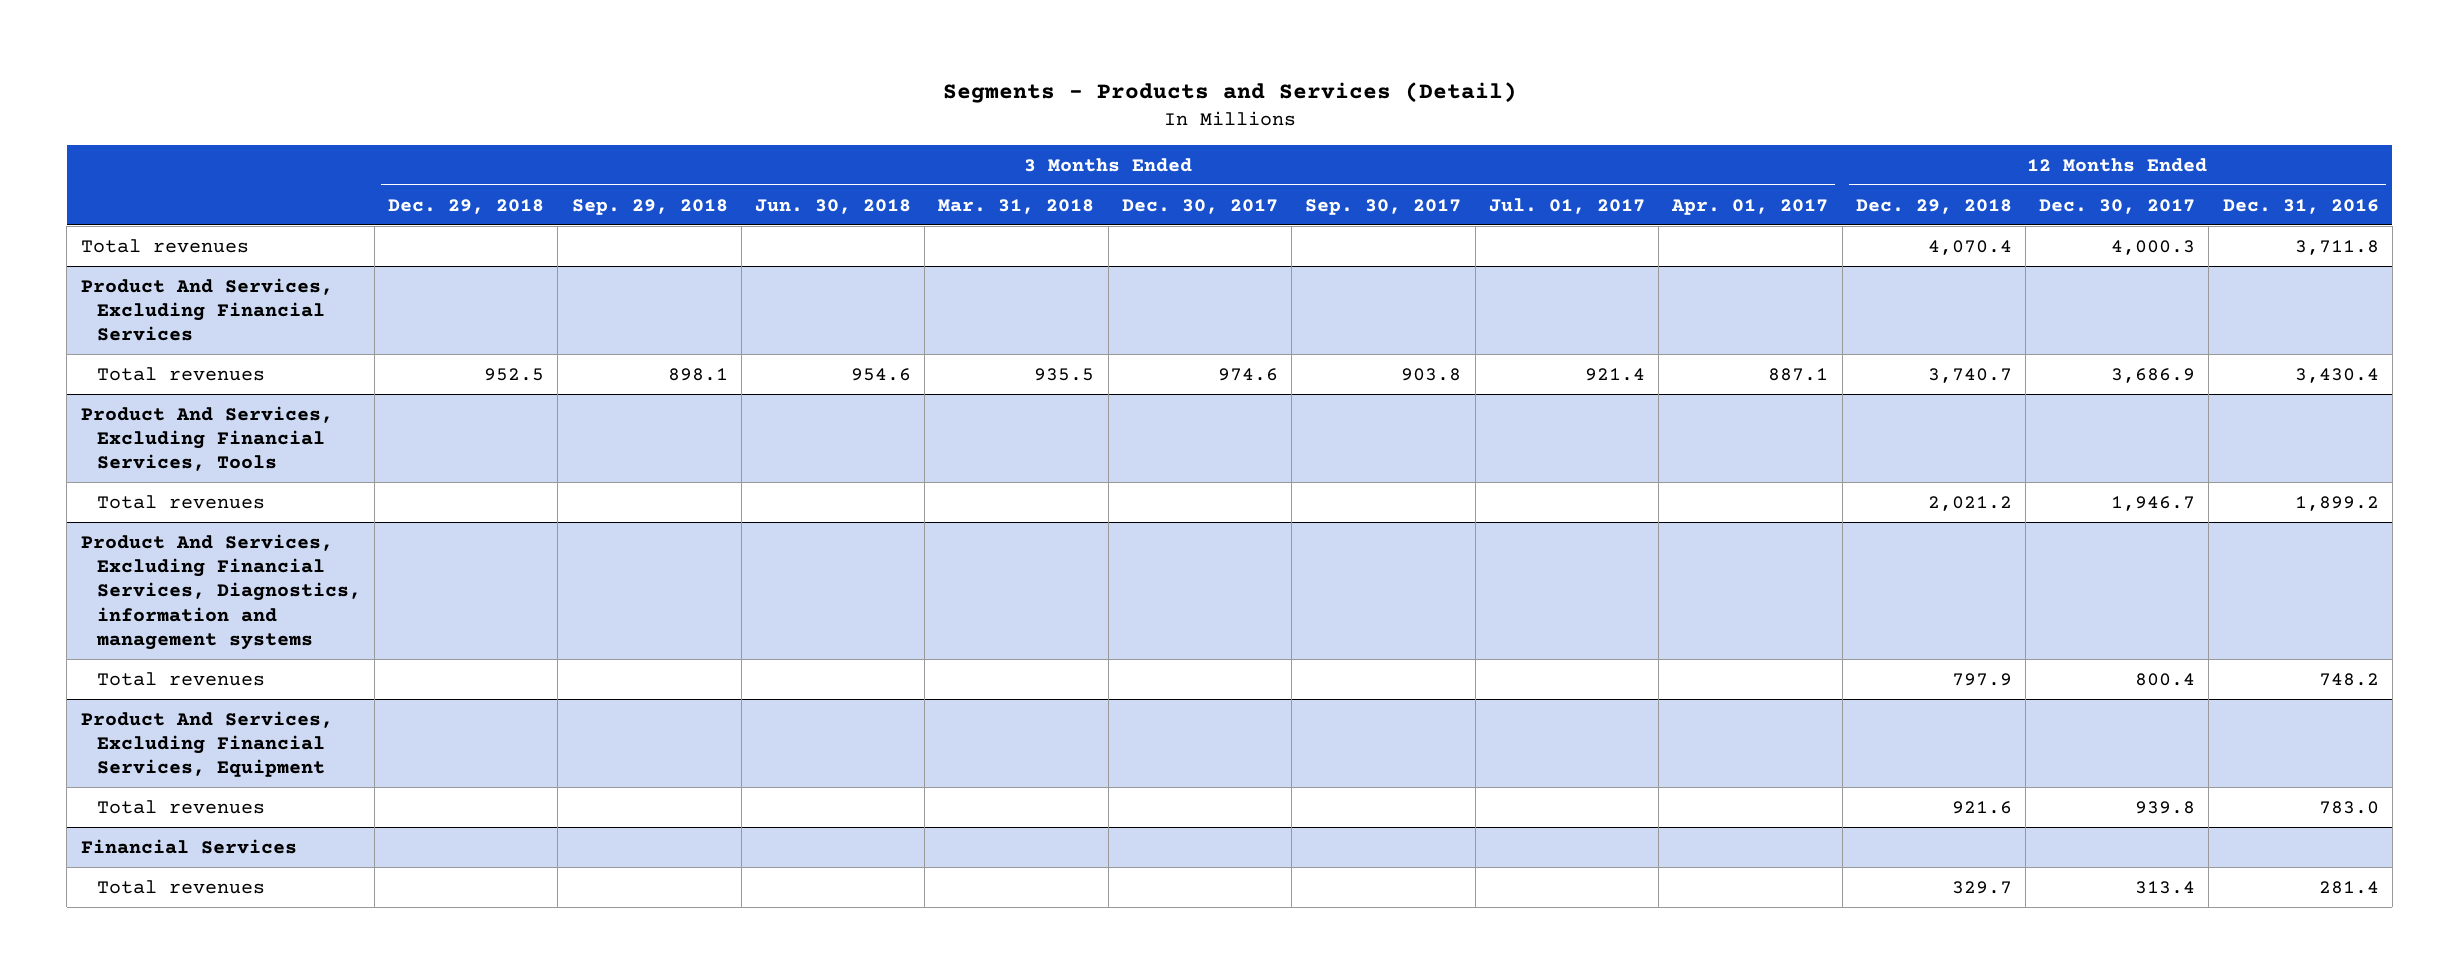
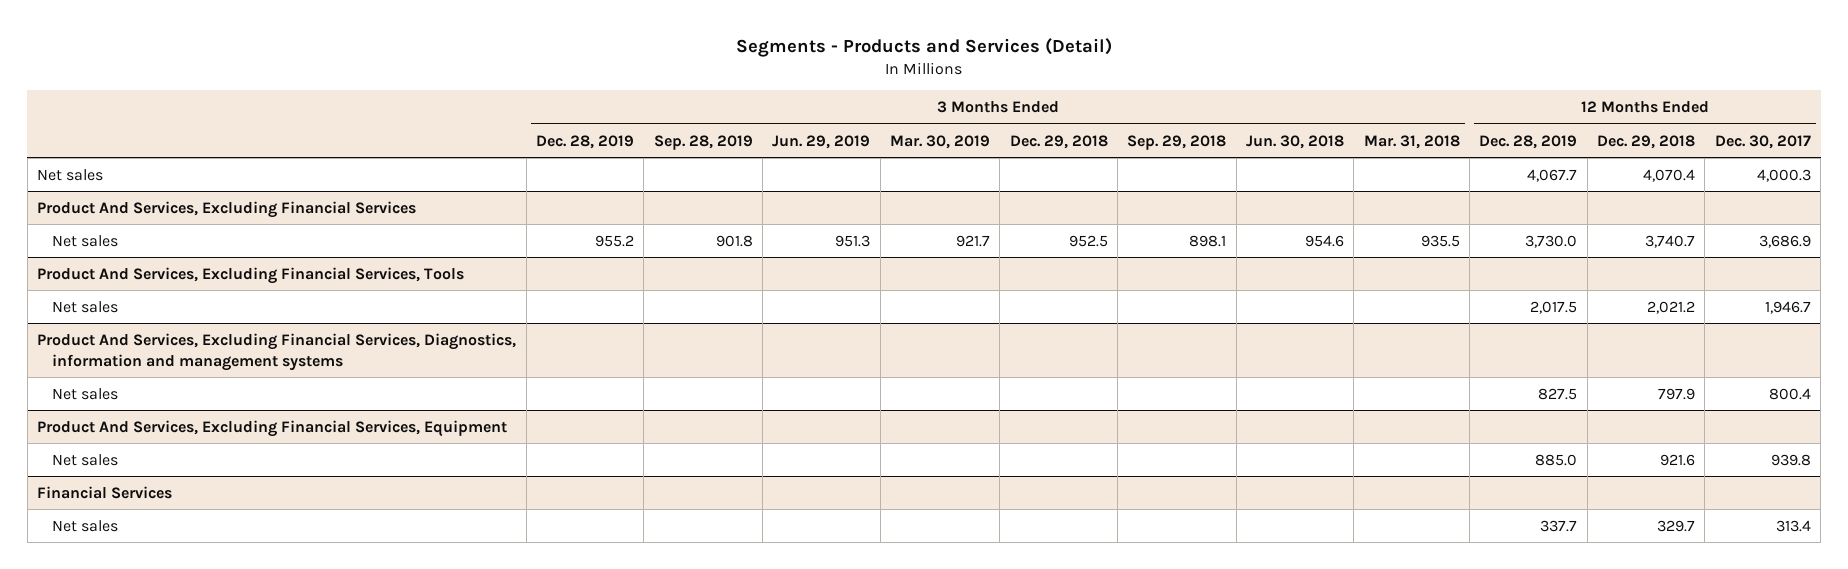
- | 3 Months Ended Dec. 29, 2018 | 3 Months Ended Sep. 29, 2018 | 3 Months Ended Jun. 30, 2018 | 3 Months Ended Mar. 31, 2018 | 3 Months Ended Dec. 30, 2017 | 3 Months Ended Sep. 30, 2017 | 3 Months Ended Jul. 01, 2017 | 3 Months Ended Apr. 01, 2017 | 12 Months Ended Dec. 29, 2018 | 12 Months Ended Dec. 30, 2017 | 12 Months Ended Dec. 31, 2016
+ | 3 Months Ended Dec. 28, 2019 | 3 Months Ended Sep. 28, 2019 | 3 Months Ended Jun. 29, 2019 | 3 Months Ended Mar. 30, 2019 | 3 Months Ended Dec. 29, 2018 | 3 Months Ended Sep. 29, 2018 | 3 Months Ended Jun. 30, 2018 | 3 Months Ended Mar. 31, 2018 | 12 Months Ended Dec. 28, 2019 | 12 Months Ended Dec. 29, 2018 | 12 Months Ended Dec. 30, 2017
- Total revenues | | | | | | | | | 4,070.4 | 4,000.3 | 3,711.8
+ Net sales | | | | | | | | | 4,067.7 | 4,070.4 | 4,000.3
@ Product And Services, Excluding Financial Services
- Total revenues | 952.5 | 898.1 | 954.6 | 935.5 | 974.6 | 903.8 | 921.4 | 887.1 | 3,740.7 | 3,686.9 | 3,430.4
+ Net sales | 955.2 | 901.8 | 951.3 | 921.7 | 952.5 | 898.1 | 954.6 | 935.5 | 3,730.0 | 3,740.7 | 3,686.9
@ Product And Services, Excluding Financial Services, Tools
- Total revenues | | | | | | | | | 2,021.2 | 1,946.7 | 1,899.2
+ Net sales | | | | | | | | | 2,017.5 | 2,021.2 | 1,946.7
@ Product And Services, Excluding Financial Services, Diagnostics, information and management systems
- Total revenues | | | | | | | | | 797.9 | 800.4 | 748.2
+ Net sales | | | | | | | | | 827.5 | 797.9 | 800.4
@ Product And Services, Excluding Financial Services, Equipment
- Total revenues | | | | | | | | | 921.6 | 939.8 | 783.0
+ Net sales | | | | | | | | | 885.0 | 921.6 | 939.8
@ Financial Services
- Total revenues | | | | | | | | | 329.7 | 313.4 | 281.4
+ Net sales | | | | | | | | | 337.7 | 329.7 | 313.4

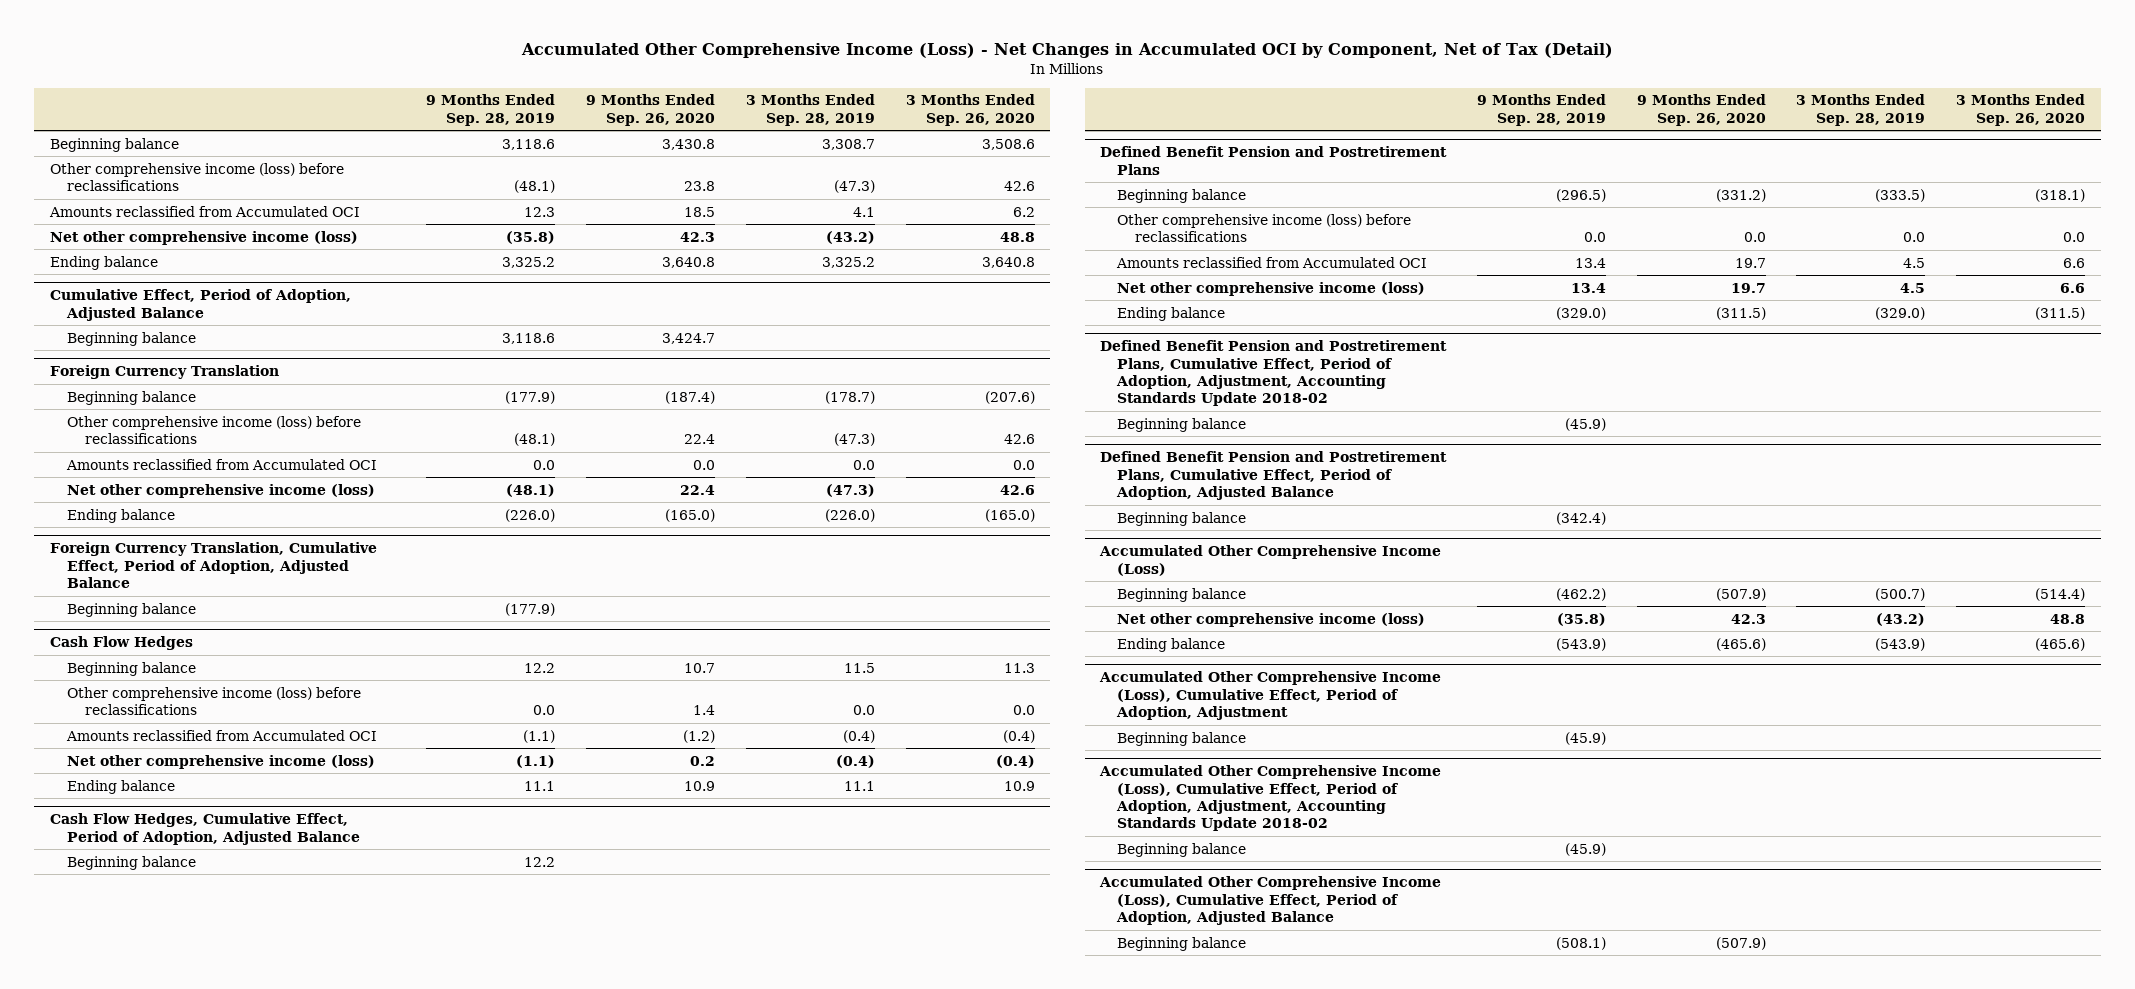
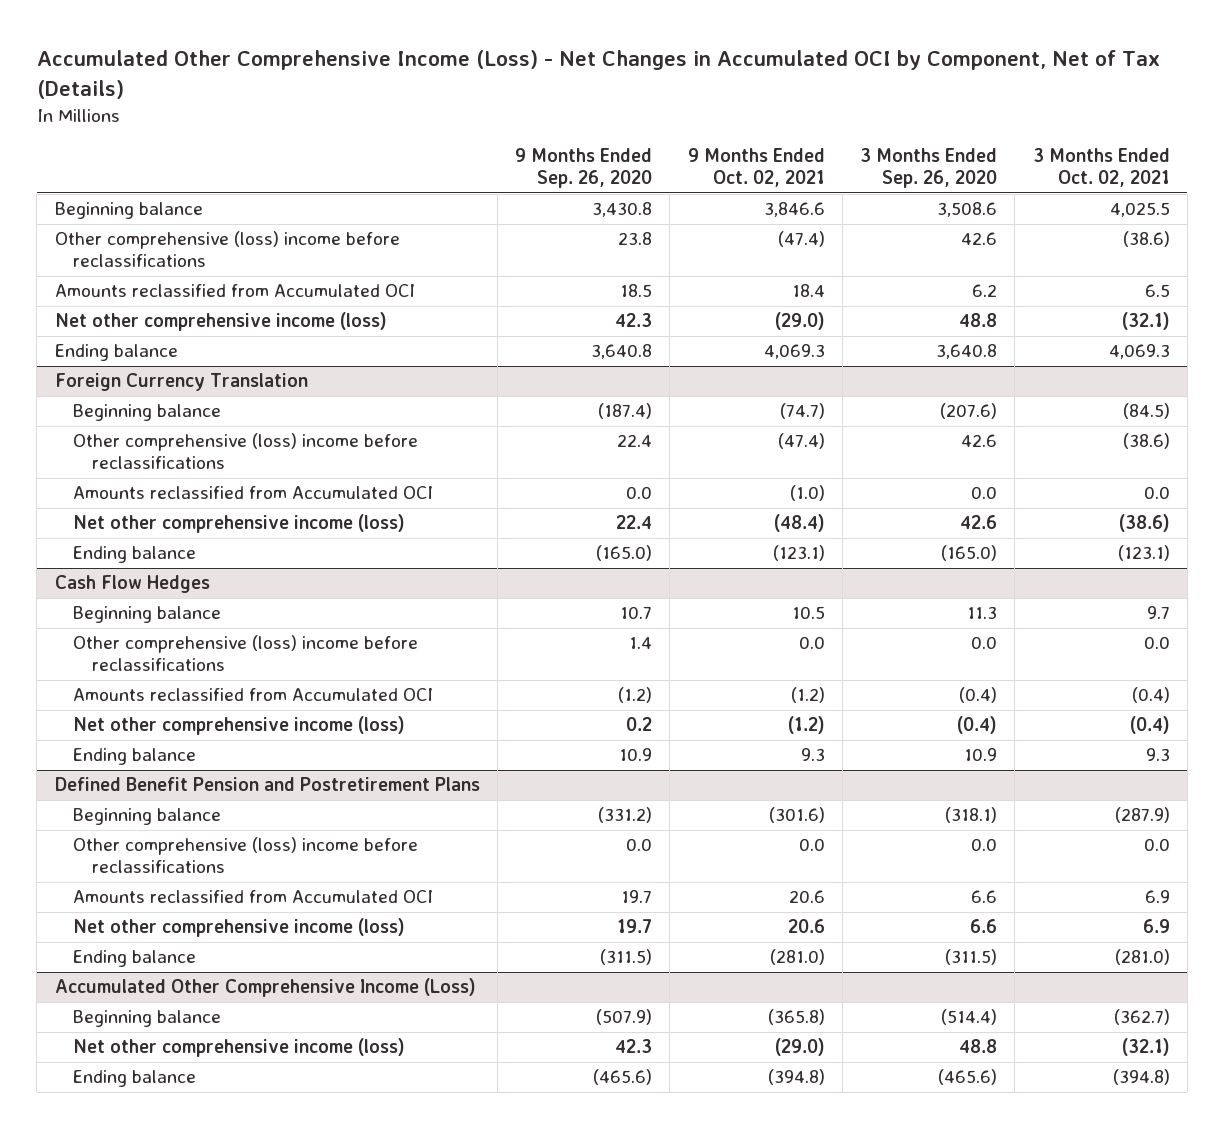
- Accumulated Other Comprehensive Income (Loss) - Net Changes in Accumulated OCI by Component, Net of Tax (Detail)
+ Accumulated Other Comprehensive Income (Loss) - Net Changes in Accumulated OCI by Component, Net of Tax (Details)
- | 9 Months Ended Sep. 28, 2019 | 9 Months Ended Sep. 26, 2020 | 3 Months Ended Sep. 28, 2019 | 3 Months Ended Sep. 26, 2020
+ | 9 Months Ended Sep. 26, 2020 | 9 Months Ended Oct. 02, 2021 | 3 Months Ended Sep. 26, 2020 | 3 Months Ended Oct. 02, 2021
- Other comprehensive income (loss) before reclassifications | (48.1) | 23.8 | (47.3) | 42.6
+ Other comprehensive (loss) income before reclassifications | 23.8 | (47.4) | 42.6 | (38.6)
- Cumulative Effect, Period of Adoption, Adjusted Balance
- Beginning balance | 3,118.6 | 3,424.7 | |
@ Foreign Currency Translation
- Other comprehensive income (loss) before reclassifications | (48.1) | 22.4 | (47.3) | 42.6
+ Other comprehensive (loss) income before reclassifications | 22.4 | (47.4) | 42.6 | (38.6)
- Foreign Currency Translation, Cumulative Effect, Period of Adoption, Adjusted Balance
- Beginning balance | (177.9) | | |
@ Cash Flow Hedges
- Other comprehensive income (loss) before reclassifications | 0.0 | 1.4 | 0.0 | 0.0
+ Other comprehensive (loss) income before reclassifications | 1.4 | 0.0 | 0.0 | 0.0
- Cash Flow Hedges, Cumulative Effect, Period of Adoption, Adjusted Balance
- Beginning balance | 12.2 | | |
@ Defined Benefit Pension and Postretirement Plans
- Other comprehensive income (loss) before reclassifications | 0.0 | 0.0 | 0.0 | 0.0
+ Other comprehensive (loss) income before reclassifications | 0.0 | 0.0 | 0.0 | 0.0
- Defined Benefit Pension and Postretirement Plans, Cumulative Effect, Period of Adoption, Adjustment, Accounting Standards Update 2018-02
- Beginning balance | (45.9) | | |
- Defined Benefit Pension and Postretirement Plans, Cumulative Effect, Period of Adoption, Adjusted Balance
- Beginning balance | (342.4) | | |
- Accumulated Other Comprehensive Income (Loss), Cumulative Effect, Period of Adoption, Adjustment
- Beginning balance | (45.9) | | |
- Accumulated Other Comprehensive Income (Loss), Cumulative Effect, Period of Adoption, Adjustment, Accounting Standards Update 2018-02
- Beginning balance | (45.9) | | |
- Accumulated Other Comprehensive Income (Loss), Cumulative Effect, Period of Adoption, Adjusted Balance
- Beginning balance | (508.1) | (507.9) | |

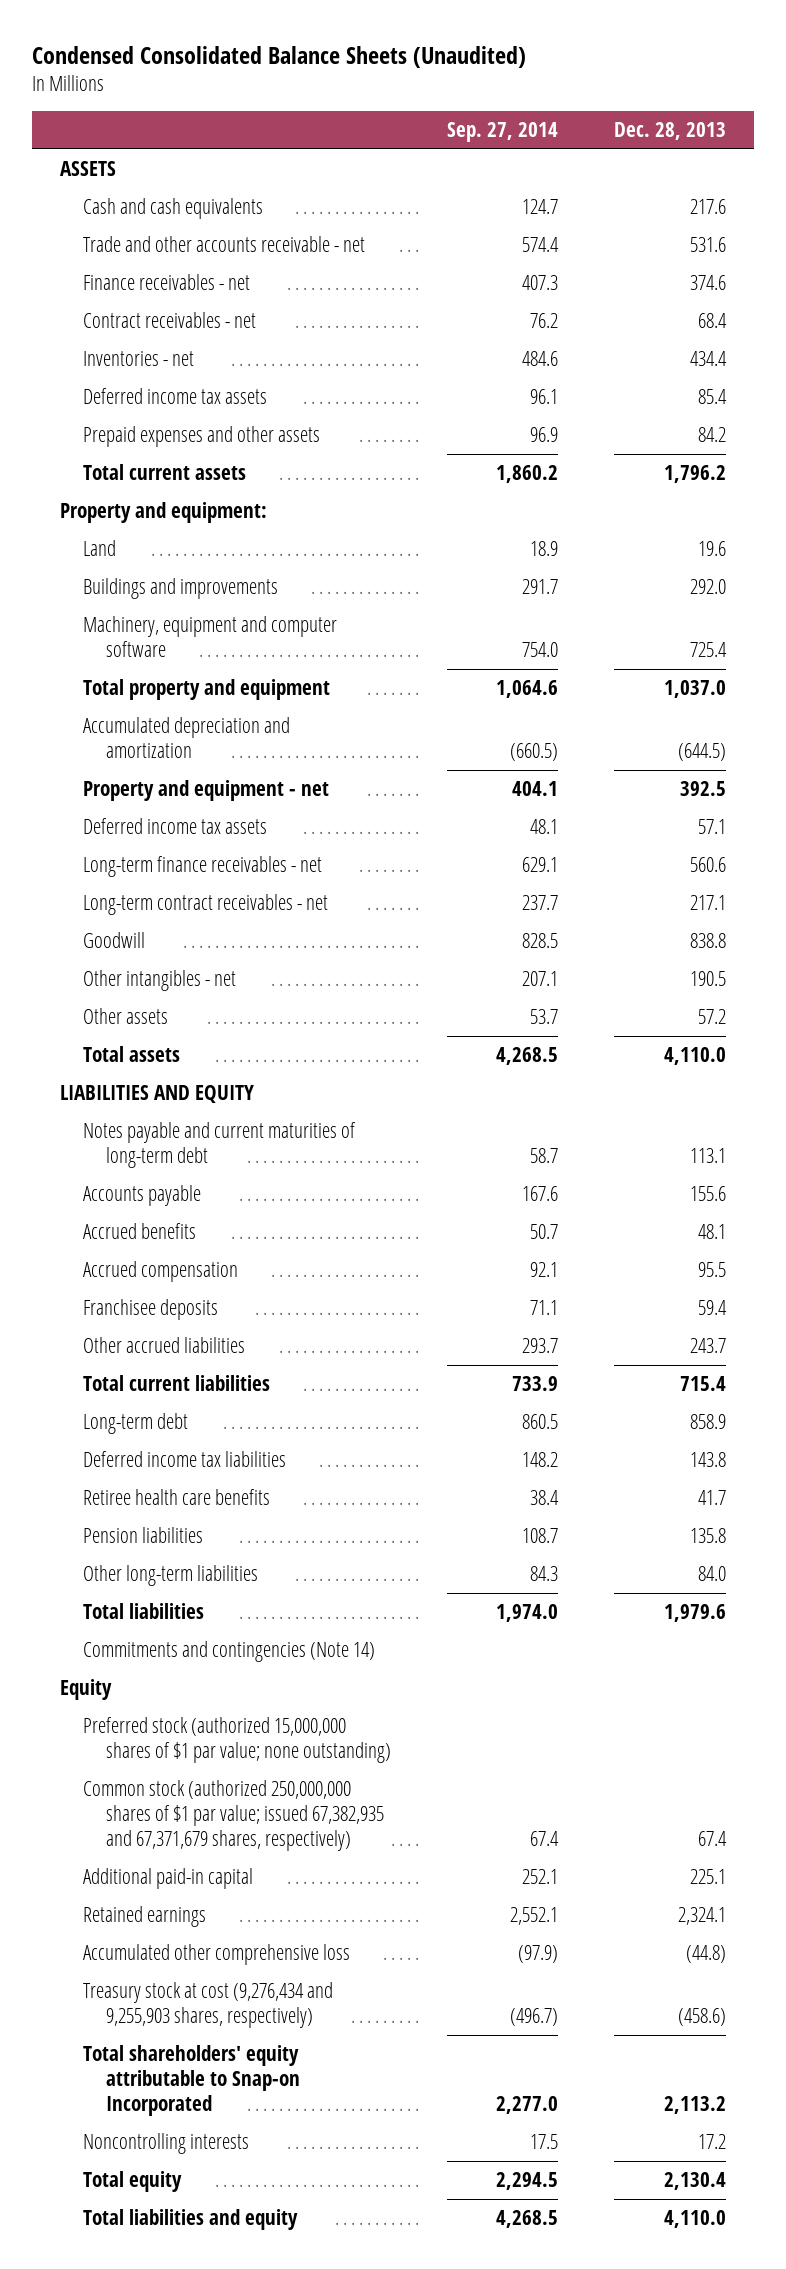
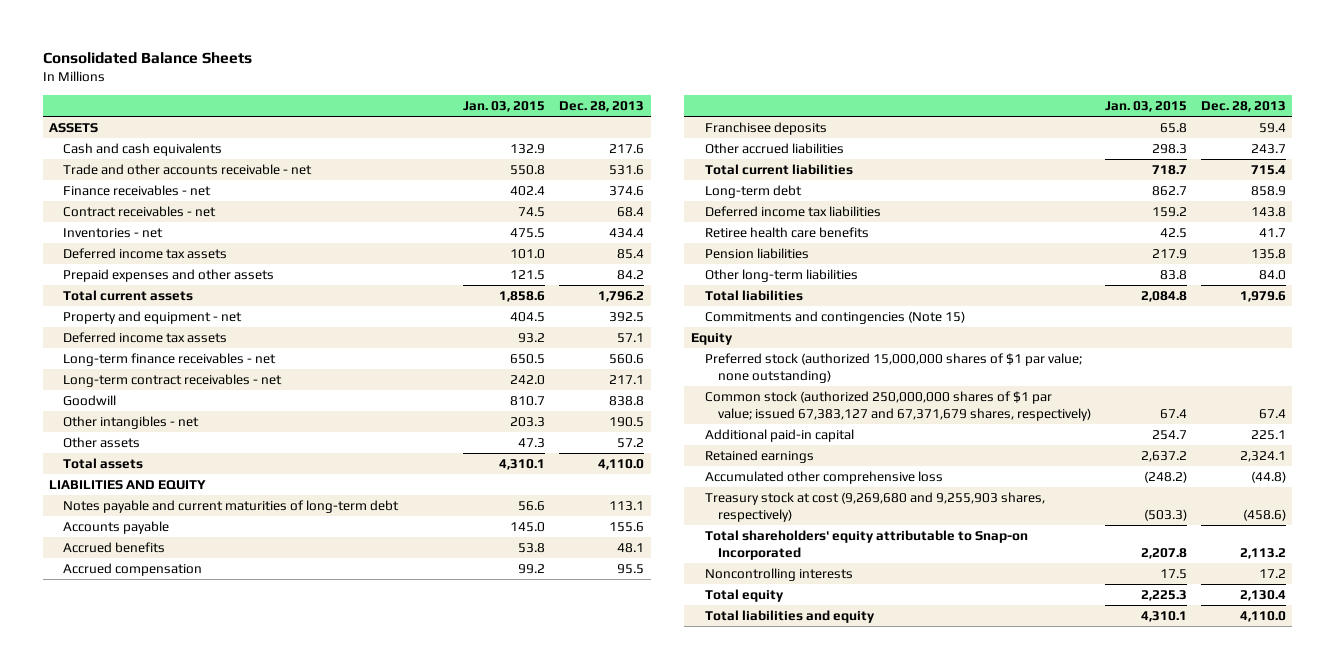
- Condensed Consolidated Balance Sheets (Unaudited)
+ Consolidated Balance Sheets
- | Sep. 27, 2014 | Dec. 28, 2013
+ | Jan. 03, 2015 | Dec. 28, 2013
- Property and equipment:
- Land | 18.9 | 19.6
- Buildings and improvements | 291.7 | 292.0
- Machinery, equipment and computer software | 754.0 | 725.4
- Total property and equipment | 1,064.6 | 1,037.0
- Accumulated depreciation and amortization | (660.5) | (644.5)
- Commitments and contingencies (Note 14)
+ Commitments and contingencies (Note 15)
- Common stock (authorized 250,000,000 shares of $1 par value; issued 67,382,935 and 67,371,679 shares, respectively) | 67.4 | 67.4
+ Common stock (authorized 250,000,000 shares of $1 par value; issued 67,383,127 and 67,371,679 shares, respectively) | 67.4 | 67.4
- Treasury stock at cost (9,276,434 and 9,255,903 shares, respectively) | (496.7) | (458.6)
+ Treasury stock at cost (9,269,680 and 9,255,903 shares, respectively) | (503.3) | (458.6)

